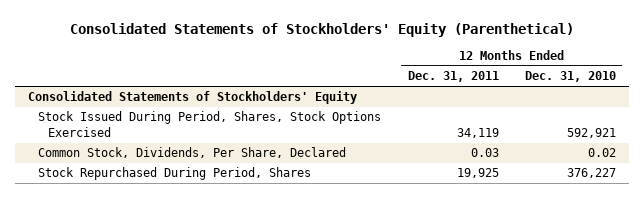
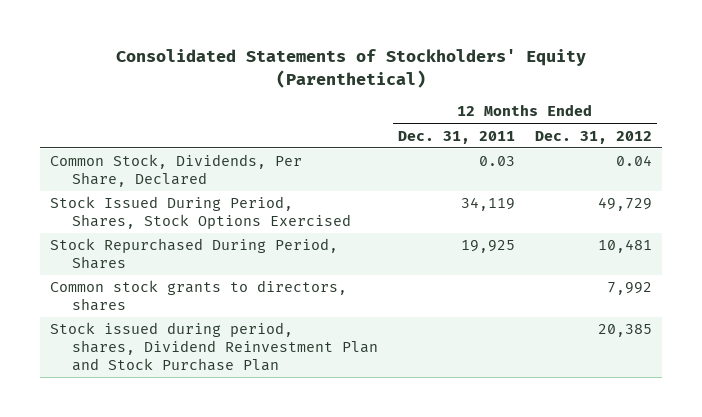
- | 12 Months Ended Dec. 31, 2011 | 12 Months Ended Dec. 31, 2010
+ | 12 Months Ended Dec. 31, 2011 | 12 Months Ended Dec. 31, 2012
- Consolidated Statements of Stockholders' Equity
moved down: Stock Issued During Period, Shares, Stock Options Exercised | 34,119 | 49,729
+ Common stock grants to directors, shares | | 7,992
+ Stock issued during period, shares, Dividend Reinvestment Plan and Stock Purchase Plan | | 20,385

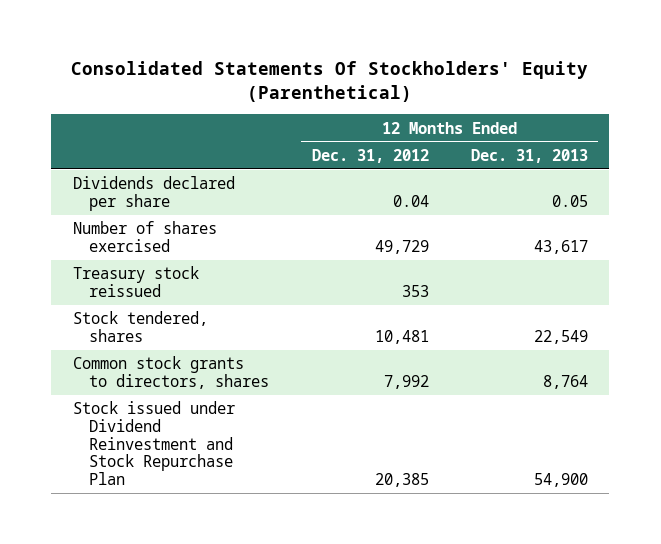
- Consolidated Statements of Stockholders' Equity (Parenthetical)
+ Consolidated Statements Of Stockholders' Equity (Parenthetical)
- | 12 Months Ended Dec. 31, 2011 | 12 Months Ended Dec. 31, 2012
+ | 12 Months Ended Dec. 31, 2012 | 12 Months Ended Dec. 31, 2013
- Common Stock, Dividends, Per Share, Declared | 0.03 | 0.04
- Stock Issued During Period, Shares, Stock Options Exercised | 34,119 | 49,729
- Stock Repurchased During Period, Shares | 19,925 | 10,481
+ Dividends declared per share | 0.04 | 0.05
+ Number of shares exercised | 49,729 | 43,617
+ Treasury stock reissued | 353 |
+ Stock tendered, shares | 10,481 | 22,549
- Stock issued during period, shares, Dividend Reinvestment Plan and Stock Purchase Plan | | 20,385
+ Stock issued under Dividend Reinvestment and Stock Repurchase Plan | 20,385 | 54,900

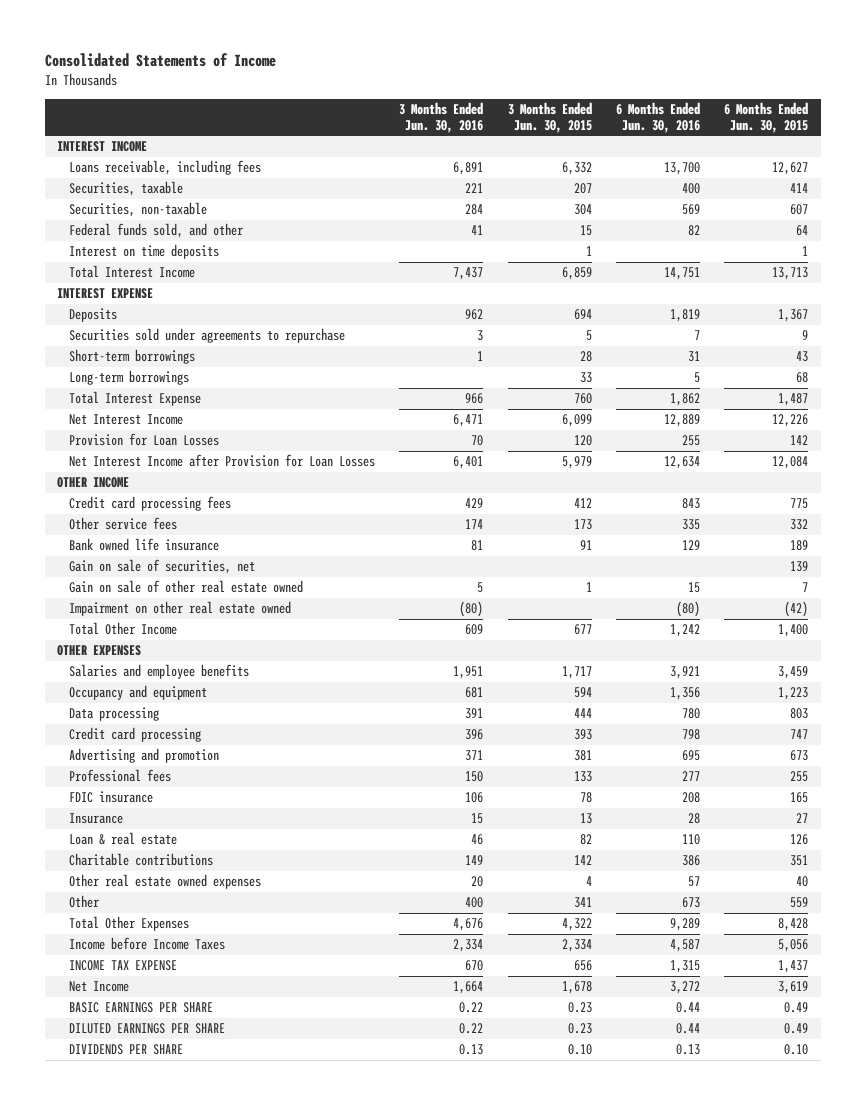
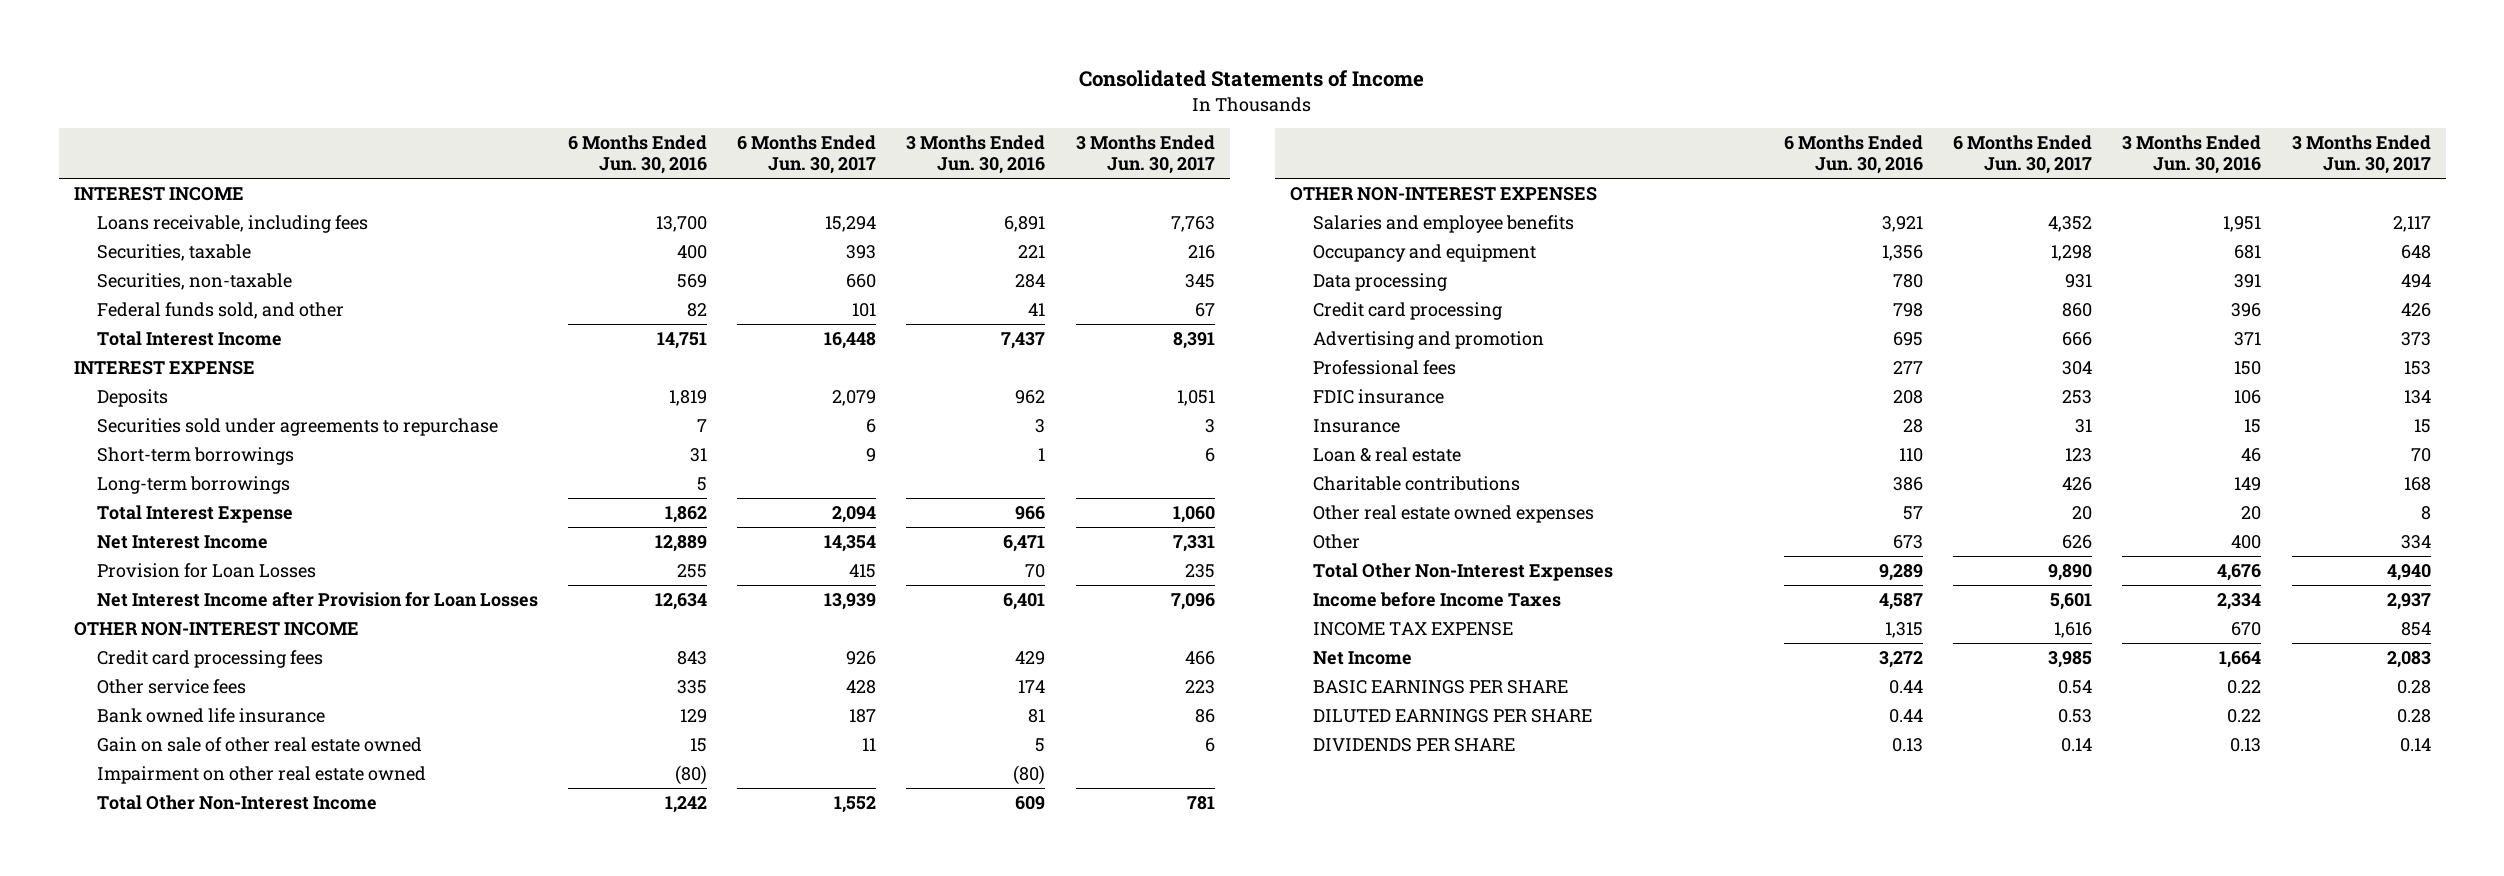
- | 3 Months Ended Jun. 30, 2016 | 3 Months Ended Jun. 30, 2015 | 6 Months Ended Jun. 30, 2016 | 6 Months Ended Jun. 30, 2015
+ | 6 Months Ended Jun. 30, 2016 | 6 Months Ended Jun. 30, 2017 | 3 Months Ended Jun. 30, 2016 | 3 Months Ended Jun. 30, 2017
- Interest on time deposits | | 1 | | 1
- OTHER INCOME
+ OTHER NON-INTEREST INCOME
- Gain on sale of securities, net | | | | 139
- Total Other Income | 609 | 677 | 1,242 | 1,400
- OTHER EXPENSES
+ Total Other Non-Interest Income | 1,242 | 1,552 | 609 | 781
+ OTHER NON-INTEREST EXPENSES
- Total Other Expenses | 4,676 | 4,322 | 9,289 | 8,428
+ Total Other Non-Interest Expenses | 9,289 | 9,890 | 4,676 | 4,940

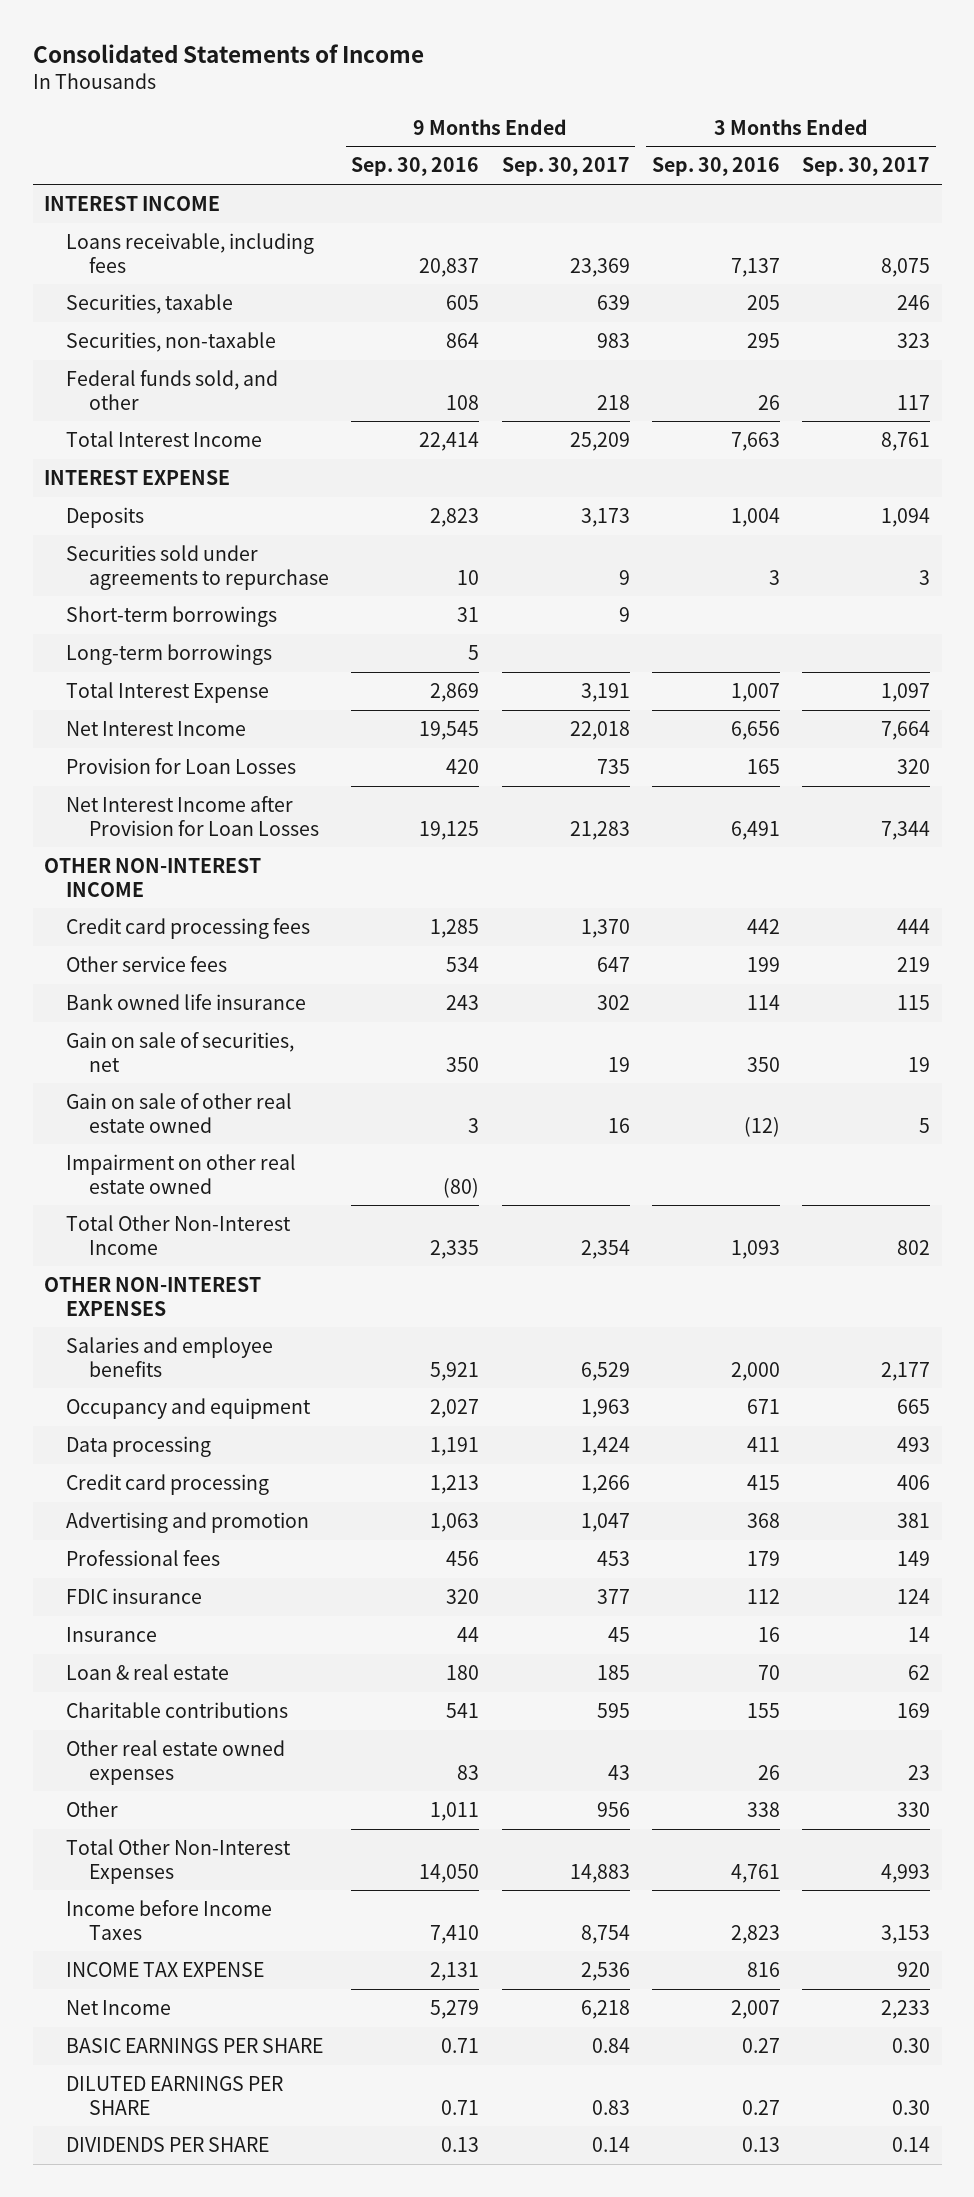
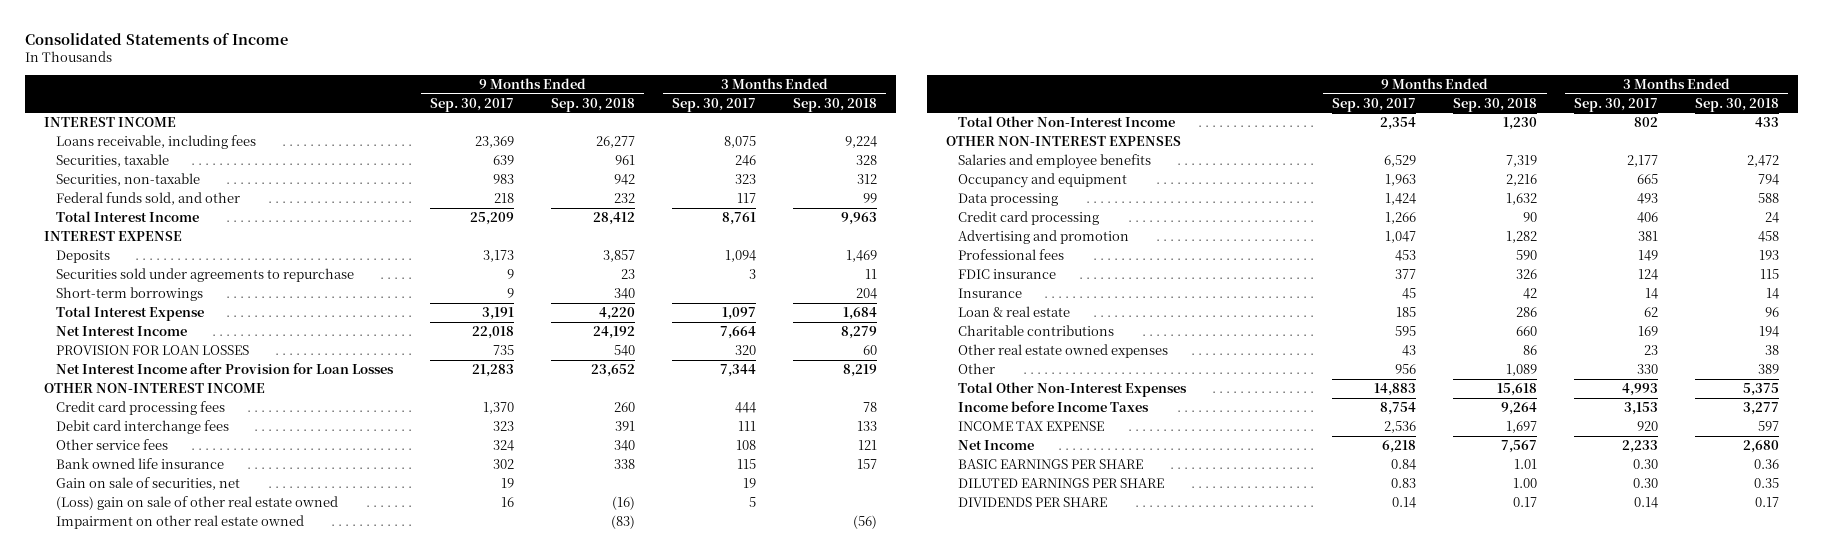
- | 9 Months Ended Sep. 30, 2016 | 9 Months Ended Sep. 30, 2017 | 3 Months Ended Sep. 30, 2016 | 3 Months Ended Sep. 30, 2017
+ | 9 Months Ended Sep. 30, 2017 | 9 Months Ended Sep. 30, 2018 | 3 Months Ended Sep. 30, 2017 | 3 Months Ended Sep. 30, 2018
- Long-term borrowings | 5 | | |
- Provision for Loan Losses | 420 | 735 | 165 | 320
+ PROVISION FOR LOAN LOSSES | 735 | 540 | 320 | 60
- Other service fees | 534 | 647 | 199 | 219
+ Debit card interchange fees | 323 | 391 | 111 | 133
+ Other service fees | 324 | 340 | 108 | 121
- Gain on sale of other real estate owned | 3 | 16 | (12) | 5
+ (Loss) gain on sale of other real estate owned | 16 | (16) | 5 |

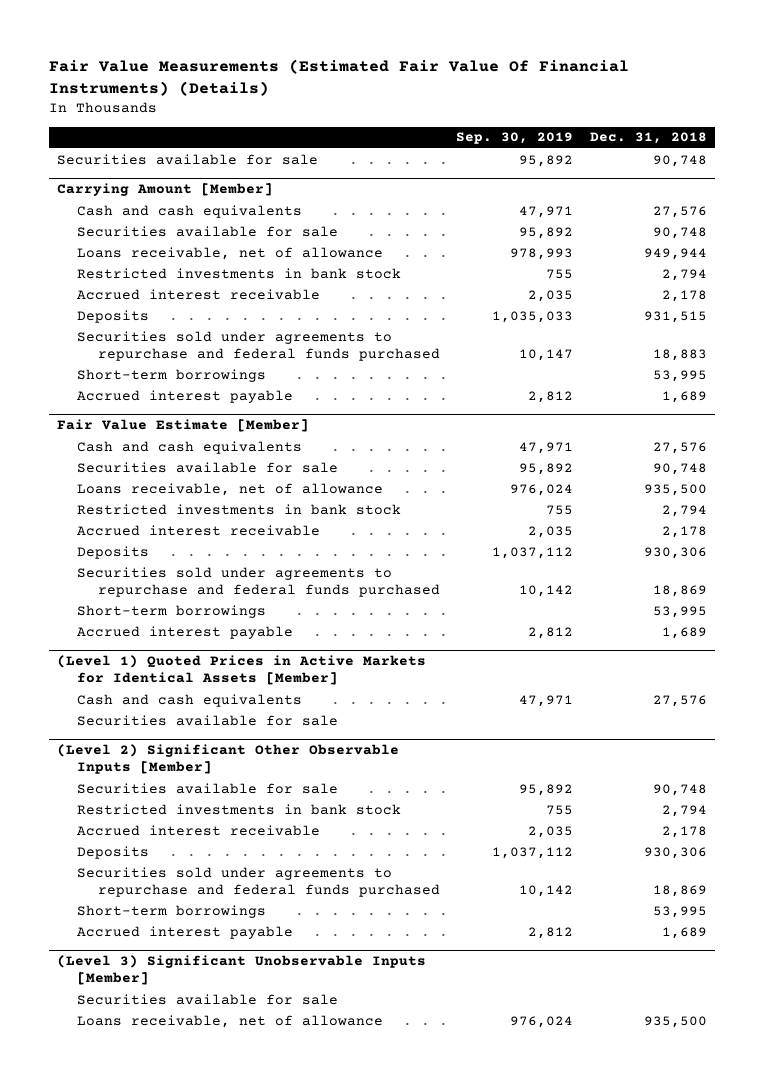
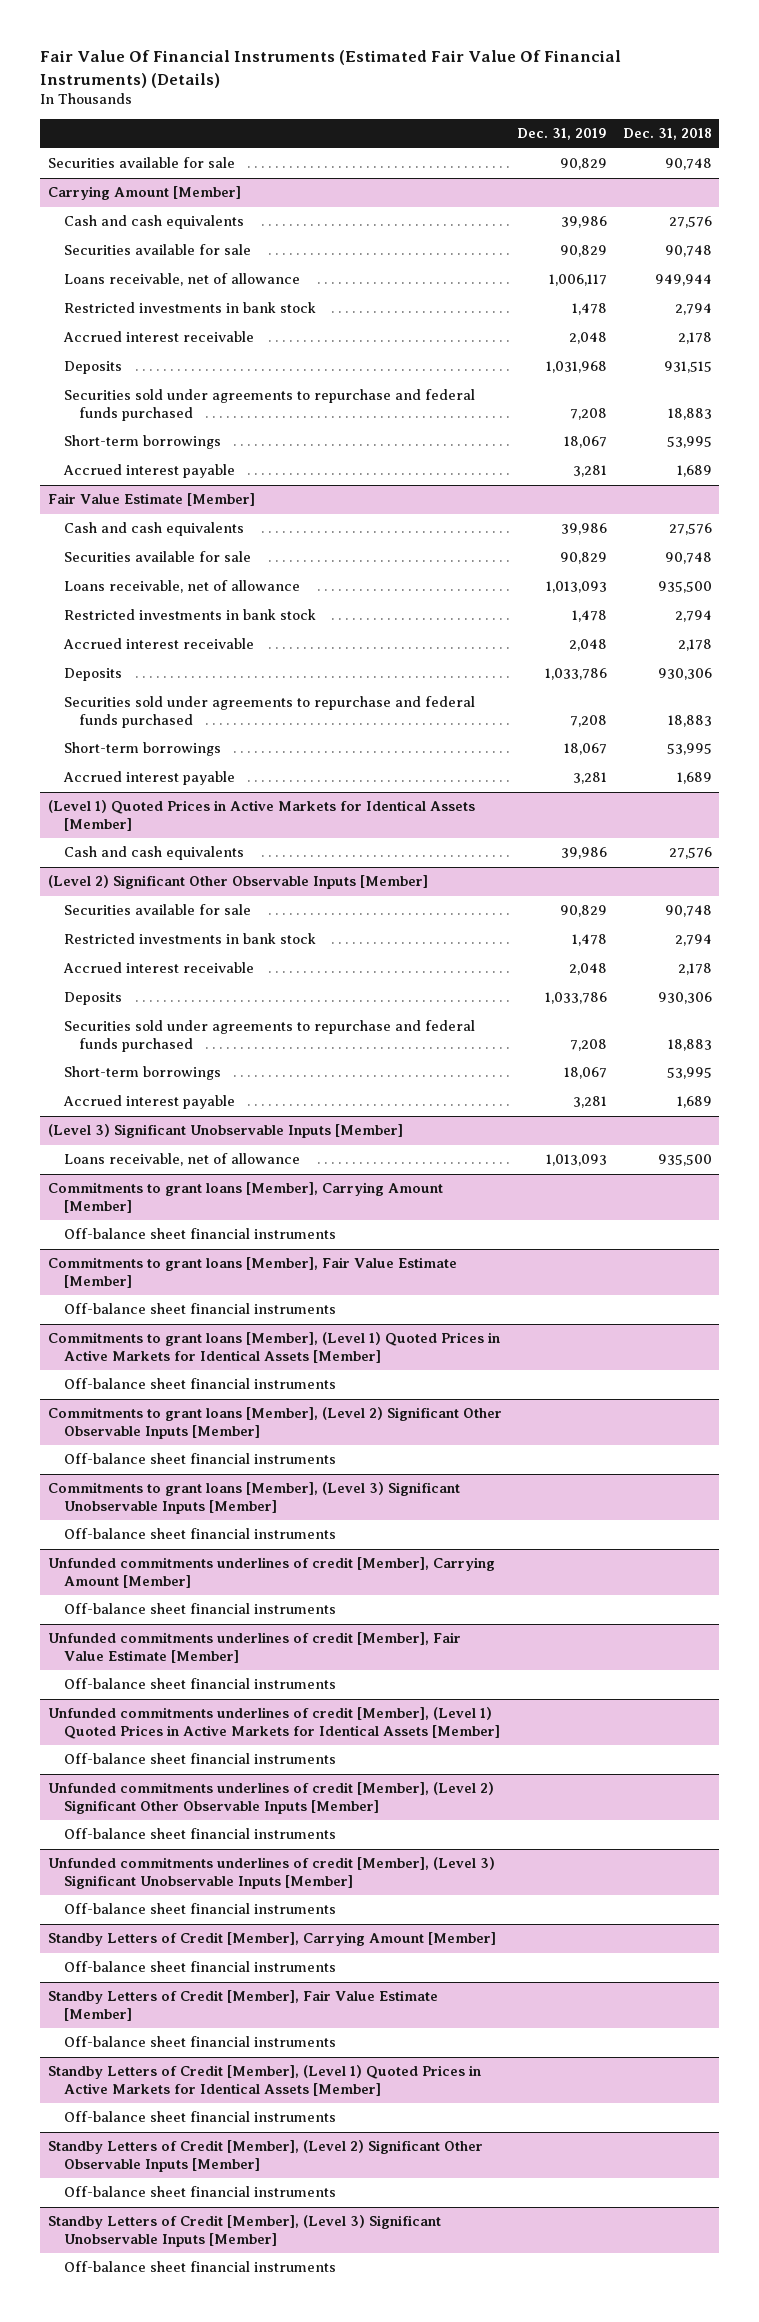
- Fair Value Measurements (Estimated Fair Value Of Financial Instruments) (Details)
+ Fair Value Of Financial Instruments (Estimated Fair Value Of Financial Instruments) (Details)
- | Sep. 30, 2019 | Dec. 31, 2018
+ | Dec. 31, 2019 | Dec. 31, 2018
@ Fair Value Estimate [Member]
- Securities sold under agreements to repurchase and federal funds purchased | 10,142 | 18,869
+ Securities sold under agreements to repurchase and federal funds purchased | 7,208 | 18,883
@ (Level 1) Quoted Prices in Active Markets for Identical Assets [Member]
- Securities available for sale
@ (Level 2) Significant Other Observable Inputs [Member]
- Securities sold under agreements to repurchase and federal funds purchased | 10,142 | 18,869
+ Securities sold under agreements to repurchase and federal funds purchased | 7,208 | 18,883
@ (Level 3) Significant Unobservable Inputs [Member]
- Securities available for sale
+ Commitments to grant loans [Member], Carrying Amount [Member]
+ Off-balance sheet financial instruments
+ Commitments to grant loans [Member], Fair Value Estimate [Member]
+ Off-balance sheet financial instruments
+ Commitments to grant loans [Member], (Level 1) Quoted Prices in Active Markets for Identical Assets [Member]
+ Off-balance sheet financial instruments
+ Commitments to grant loans [Member], (Level 2) Significant Other Observable Inputs [Member]
+ Off-balance sheet financial instruments
+ Commitments to grant loans [Member], (Level 3) Significant Unobservable Inputs [Member]
+ Off-balance sheet financial instruments
+ Unfunded commitments underlines of credit [Member], Carrying Amount [Member]
+ Off-balance sheet financial instruments
+ Unfunded commitments underlines of credit [Member], Fair Value Estimate [Member]
+ Off-balance sheet financial instruments
+ Unfunded commitments underlines of credit [Member], (Level 1) Quoted Prices in Active Markets for Identical Assets [Member]
+ Off-balance sheet financial instruments
+ Unfunded commitments underlines of credit [Member], (Level 2) Significant Other Observable Inputs [Member]
+ Off-balance sheet financial instruments
+ Unfunded commitments underlines of credit [Member], (Level 3) Significant Unobservable Inputs [Member]
+ Off-balance sheet financial instruments
+ Standby Letters of Credit [Member], Carrying Amount [Member]
+ Off-balance sheet financial instruments
+ Standby Letters of Credit [Member], Fair Value Estimate [Member]
+ Off-balance sheet financial instruments
+ Standby Letters of Credit [Member], (Level 1) Quoted Prices in Active Markets for Identical Assets [Member]
+ Off-balance sheet financial instruments
+ Standby Letters of Credit [Member], (Level 2) Significant Other Observable Inputs [Member]
+ Off-balance sheet financial instruments
+ Standby Letters of Credit [Member], (Level 3) Significant Unobservable Inputs [Member]
+ Off-balance sheet financial instruments

